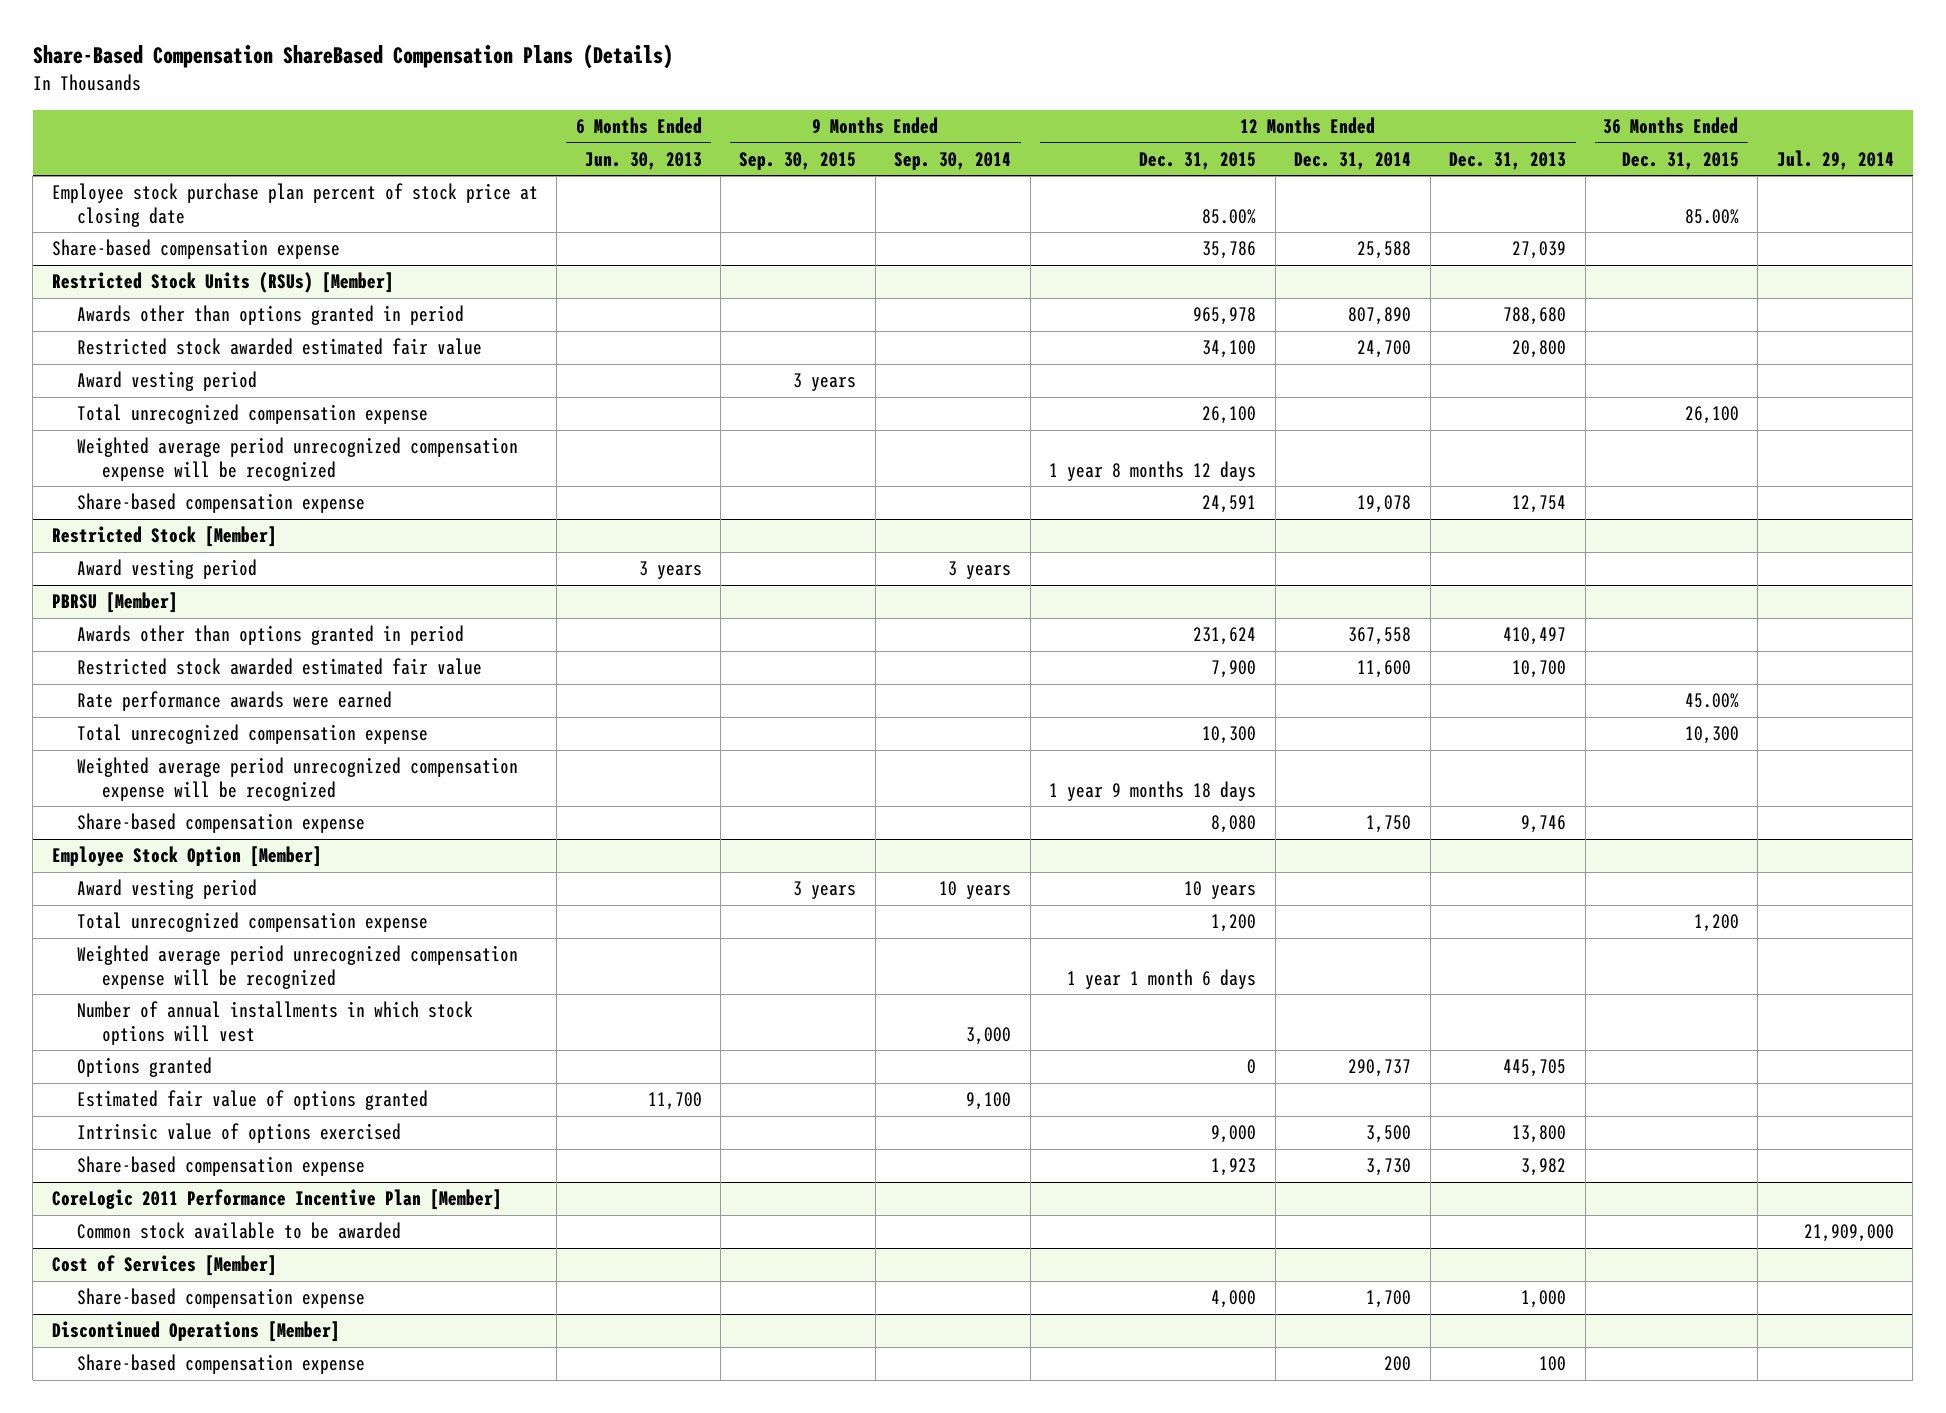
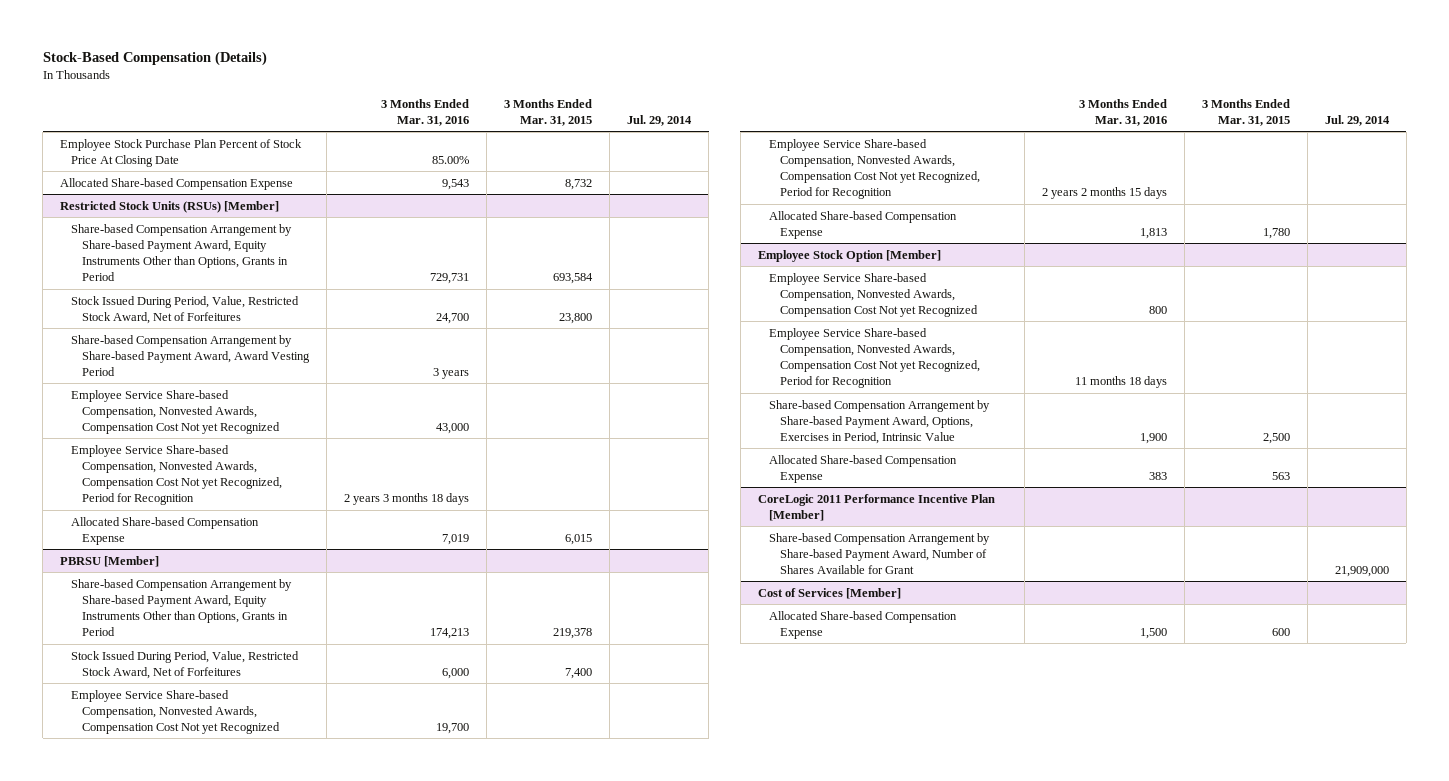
- Share-Based Compensation ShareBased Compensation Plans (Details)
+ Stock-Based Compensation (Details)
- | 6 Months Ended Jun. 30, 2013 | 9 Months Ended Sep. 30, 2015 | 9 Months Ended Sep. 30, 2014 | 12 Months Ended Dec. 31, 2015 | 12 Months Ended Dec. 31, 2014 | 12 Months Ended Dec. 31, 2013 | 36 Months Ended Dec. 31, 2015 | Jul. 29, 2014
+ | 3 Months Ended Mar. 31, 2016 | 3 Months Ended Mar. 31, 2015 | Jul. 29, 2014
- Employee stock purchase plan percent of stock price at closing date | | | | 85.00% | | | 85.00% |
- Share-based compensation expense | | | | 35,786 | 25,588 | 27,039 | |
+ Employee Stock Purchase Plan Percent of Stock Price At Closing Date | 85.00% | |
+ Allocated Share-based Compensation Expense | 9,543 | 8,732 |
@ Restricted Stock Units (RSUs) [Member]
- Awards other than options granted in period | | | | 965,978 | 807,890 | 788,680 | |
- Restricted stock awarded estimated fair value | | | | 34,100 | 24,700 | 20,800 | |
- Award vesting period | | 3 years | | | | | |
- Total unrecognized compensation expense | | | | 26,100 | | | 26,100 |
- Weighted average period unrecognized compensation expense will be recognized | | | | 1 year 8 months 12 days | | | |
- Share-based compensation expense | | | | 24,591 | 19,078 | 12,754 | |
- Restricted Stock [Member]
- Award vesting period | 3 years | | 3 years | | | | |
@ Restricted Stock Units (RSUs) [Member]
+ Share-based Compensation Arrangement by Share-based Payment Award, Equity Instruments Other than Options, Grants in Period | 729,731 | 693,584 |
+ Stock Issued During Period, Value, Restricted Stock Award, Net of Forfeitures | 24,700 | 23,800 |
+ Share-based Compensation Arrangement by Share-based Payment Award, Award Vesting Period | 3 years | |
+ Employee Service Share-based Compensation, Nonvested Awards, Compensation Cost Not yet Recognized | 43,000 | |
+ Employee Service Share-based Compensation, Nonvested Awards, Compensation Cost Not yet Recognized, Period for Recognition | 2 years 3 months 18 days | |
+ Allocated Share-based Compensation Expense | 7,019 | 6,015 |
@ PBRSU [Member]
- Awards other than options granted in period | | | | 231,624 | 367,558 | 410,497 | |
- Restricted stock awarded estimated fair value | | | | 7,900 | 11,600 | 10,700 | |
- Rate performance awards were earned | | | | | | | 45.00% |
- Total unrecognized compensation expense | | | | 10,300 | | | 10,300 |
- Weighted average period unrecognized compensation expense will be recognized | | | | 1 year 9 months 18 days | | | |
- Share-based compensation expense | | | | 8,080 | 1,750 | 9,746 | |
+ Share-based Compensation Arrangement by Share-based Payment Award, Equity Instruments Other than Options, Grants in Period | 174,213 | 219,378 |
+ Stock Issued During Period, Value, Restricted Stock Award, Net of Forfeitures | 6,000 | 7,400 |
+ Employee Service Share-based Compensation, Nonvested Awards, Compensation Cost Not yet Recognized | 19,700 | |
+ Employee Service Share-based Compensation, Nonvested Awards, Compensation Cost Not yet Recognized, Period for Recognition | 2 years 2 months 15 days | |
+ Allocated Share-based Compensation Expense | 1,813 | 1,780 |
@ Employee Stock Option [Member]
- Award vesting period | | 3 years | 10 years | 10 years | | | |
- Total unrecognized compensation expense | | | | 1,200 | | | 1,200 |
- Weighted average period unrecognized compensation expense will be recognized | | | | 1 year 1 month 6 days | | | |
- Number of annual installments in which stock options will vest | | | 3,000 | | | | |
- Options granted | | | | 0 | 290,737 | 445,705 | |
- Estimated fair value of options granted | 11,700 | | 9,100 | | | | |
- Intrinsic value of options exercised | | | | 9,000 | 3,500 | 13,800 | |
- Share-based compensation expense | | | | 1,923 | 3,730 | 3,982 | |
+ Employee Service Share-based Compensation, Nonvested Awards, Compensation Cost Not yet Recognized | 800 | |
+ Employee Service Share-based Compensation, Nonvested Awards, Compensation Cost Not yet Recognized, Period for Recognition | 11 months 18 days | |
+ Share-based Compensation Arrangement by Share-based Payment Award, Options, Exercises in Period, Intrinsic Value | 1,900 | 2,500 |
+ Allocated Share-based Compensation Expense | 383 | 563 |
@ CoreLogic 2011 Performance Incentive Plan [Member]
- Common stock available to be awarded | | | | | | | | 21,909,000
+ Share-based Compensation Arrangement by Share-based Payment Award, Number of Shares Available for Grant | | | 21,909,000
@ Cost of Services [Member]
- Share-based compensation expense | | | | 4,000 | 1,700 | 1,000 | |
- Discontinued Operations [Member]
- Share-based compensation expense | | | | | 200 | 100 | |
@ Cost of Services [Member]
+ Allocated Share-based Compensation Expense | 1,500 | 600 |

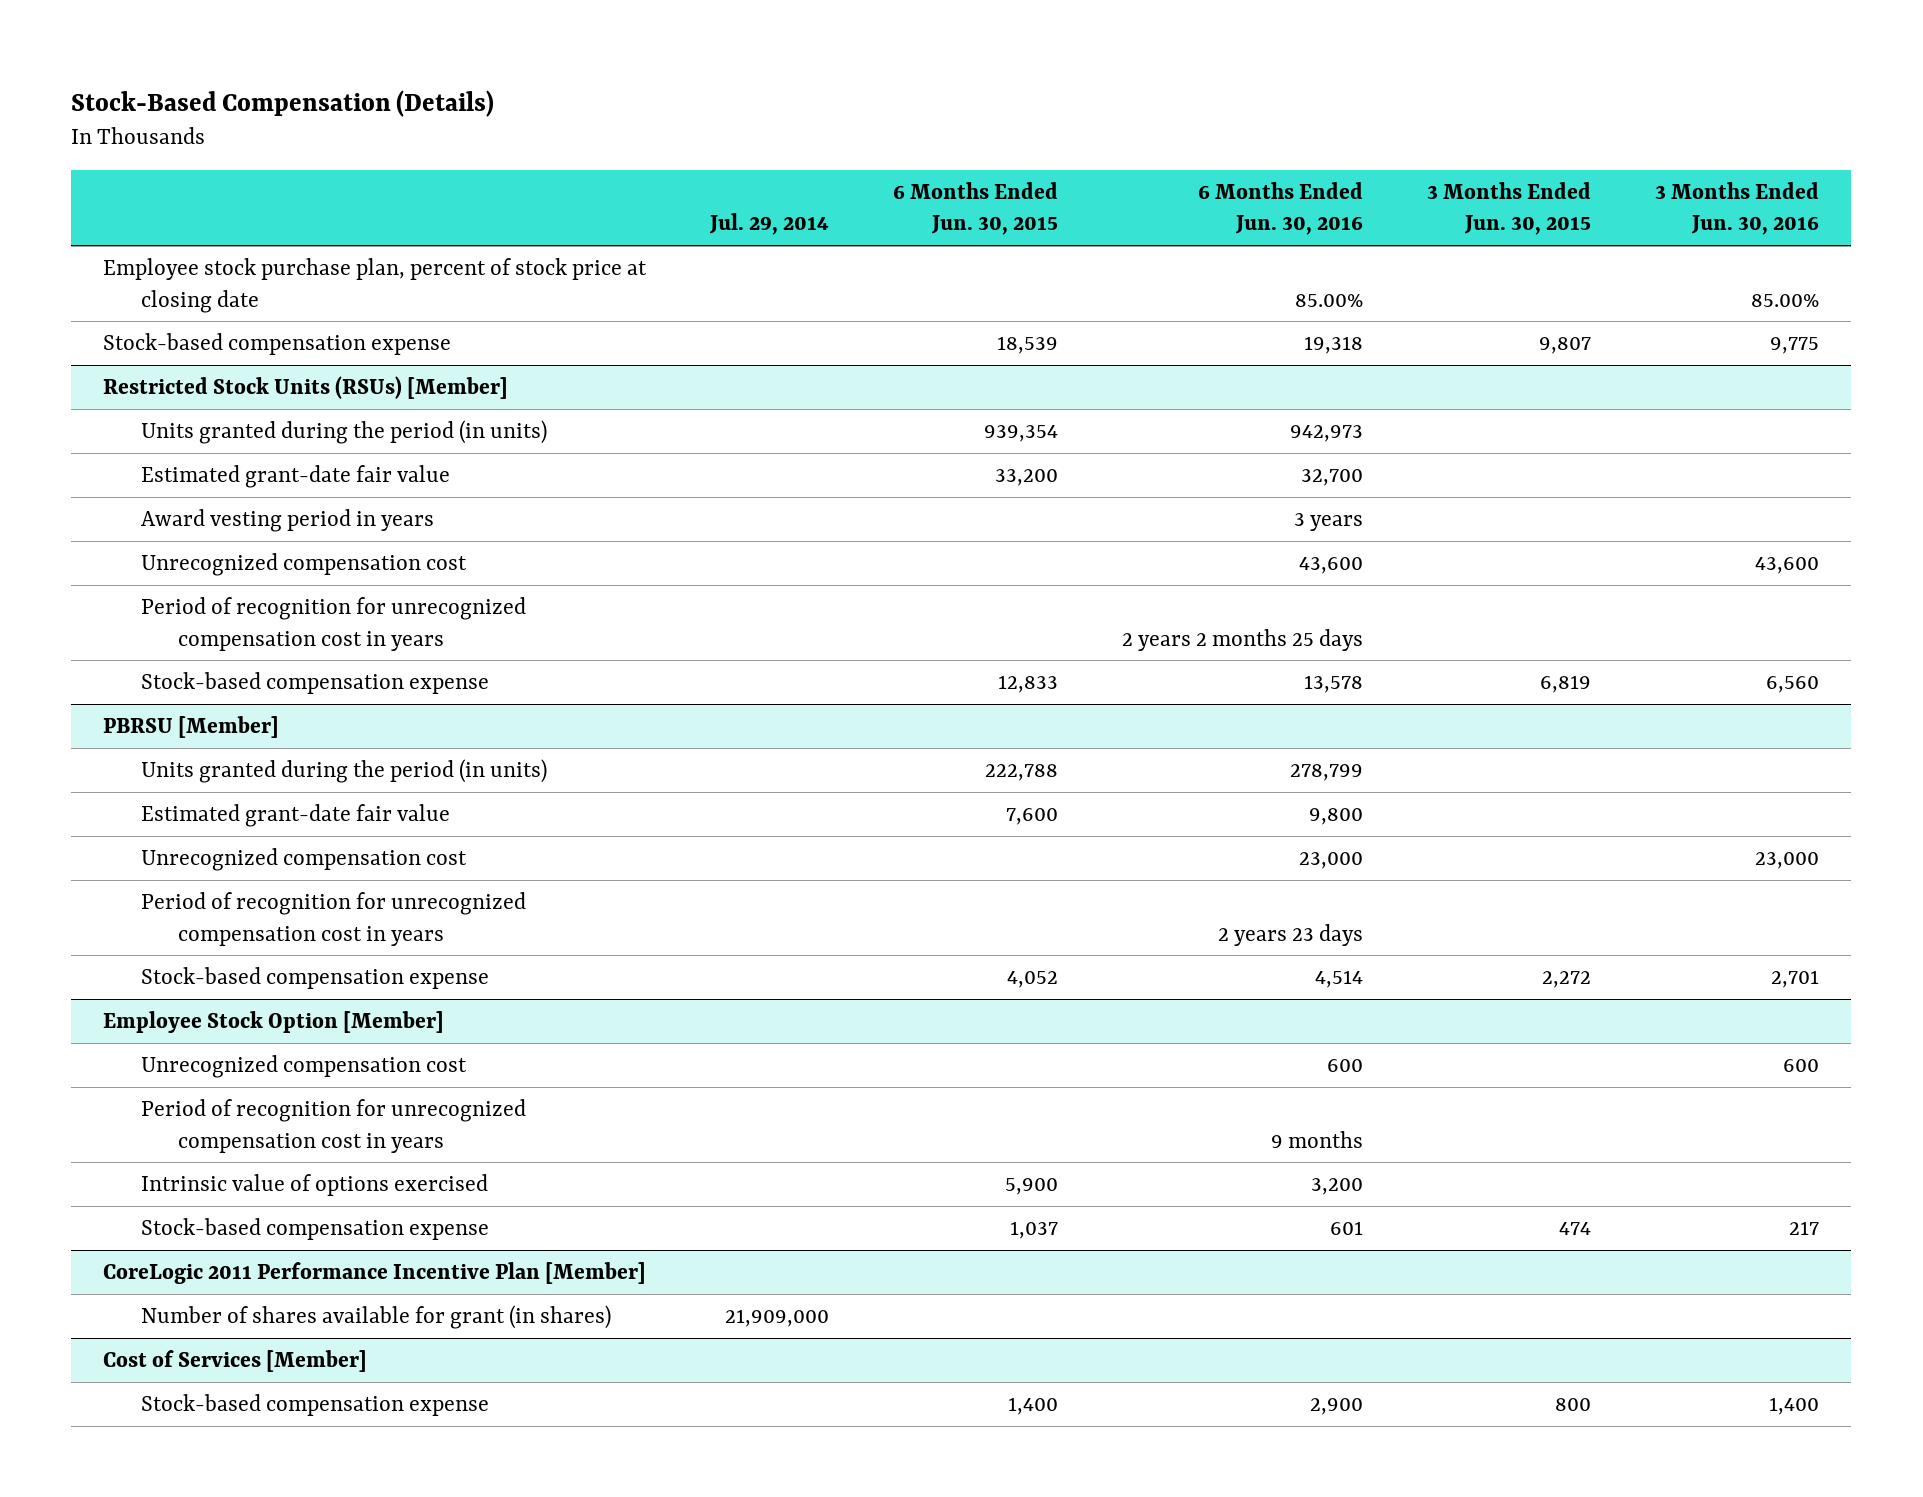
- | 3 Months Ended Mar. 31, 2016 | 3 Months Ended Mar. 31, 2015 | Jul. 29, 2014
+ | Jul. 29, 2014 | 6 Months Ended Jun. 30, 2015 | 6 Months Ended Jun. 30, 2016 | 3 Months Ended Jun. 30, 2015 | 3 Months Ended Jun. 30, 2016
- Employee Stock Purchase Plan Percent of Stock Price At Closing Date | 85.00% | |
- Allocated Share-based Compensation Expense | 9,543 | 8,732 |
+ Employee stock purchase plan, percent of stock price at closing date | | | 85.00% | | 85.00%
+ Stock-based compensation expense | | 18,539 | 19,318 | 9,807 | 9,775
@ Restricted Stock Units (RSUs) [Member]
- Share-based Compensation Arrangement by Share-based Payment Award, Equity Instruments Other than Options, Grants in Period | 729,731 | 693,584 |
- Stock Issued During Period, Value, Restricted Stock Award, Net of Forfeitures | 24,700 | 23,800 |
- Share-based Compensation Arrangement by Share-based Payment Award, Award Vesting Period | 3 years | |
- Employee Service Share-based Compensation, Nonvested Awards, Compensation Cost Not yet Recognized | 43,000 | |
- Employee Service Share-based Compensation, Nonvested Awards, Compensation Cost Not yet Recognized, Period for Recognition | 2 years 3 months 18 days | |
- Allocated Share-based Compensation Expense | 7,019 | 6,015 |
+ Units granted during the period (in units) | | 939,354 | 942,973 | |
+ Estimated grant-date fair value | | 33,200 | 32,700 | |
+ Award vesting period in years | | | 3 years | |
+ Unrecognized compensation cost | | | 43,600 | | 43,600
+ Period of recognition for unrecognized compensation cost in years | | | 2 years 2 months 25 days | |
+ Stock-based compensation expense | | 12,833 | 13,578 | 6,819 | 6,560
@ PBRSU [Member]
- Share-based Compensation Arrangement by Share-based Payment Award, Equity Instruments Other than Options, Grants in Period | 174,213 | 219,378 |
- Stock Issued During Period, Value, Restricted Stock Award, Net of Forfeitures | 6,000 | 7,400 |
- Employee Service Share-based Compensation, Nonvested Awards, Compensation Cost Not yet Recognized | 19,700 | |
- Employee Service Share-based Compensation, Nonvested Awards, Compensation Cost Not yet Recognized, Period for Recognition | 2 years 2 months 15 days | |
- Allocated Share-based Compensation Expense | 1,813 | 1,780 |
+ Units granted during the period (in units) | | 222,788 | 278,799 | |
+ Estimated grant-date fair value | | 7,600 | 9,800 | |
+ Unrecognized compensation cost | | | 23,000 | | 23,000
+ Period of recognition for unrecognized compensation cost in years | | | 2 years 23 days | |
+ Stock-based compensation expense | | 4,052 | 4,514 | 2,272 | 2,701
@ Employee Stock Option [Member]
- Employee Service Share-based Compensation, Nonvested Awards, Compensation Cost Not yet Recognized | 800 | |
- Employee Service Share-based Compensation, Nonvested Awards, Compensation Cost Not yet Recognized, Period for Recognition | 11 months 18 days | |
- Share-based Compensation Arrangement by Share-based Payment Award, Options, Exercises in Period, Intrinsic Value | 1,900 | 2,500 |
- Allocated Share-based Compensation Expense | 383 | 563 |
+ Unrecognized compensation cost | | | 600 | | 600
+ Period of recognition for unrecognized compensation cost in years | | | 9 months | |
+ Intrinsic value of options exercised | | 5,900 | 3,200 | |
+ Stock-based compensation expense | | 1,037 | 601 | 474 | 217
@ CoreLogic 2011 Performance Incentive Plan [Member]
- Share-based Compensation Arrangement by Share-based Payment Award, Number of Shares Available for Grant | | | 21,909,000
+ Number of shares available for grant (in shares) | 21,909,000 | | | |
@ Cost of Services [Member]
- Allocated Share-based Compensation Expense | 1,500 | 600 |
+ Stock-based compensation expense | | 1,400 | 2,900 | 800 | 1,400

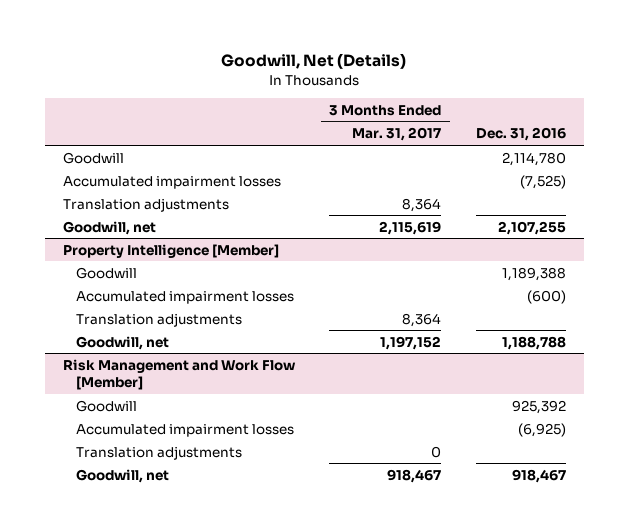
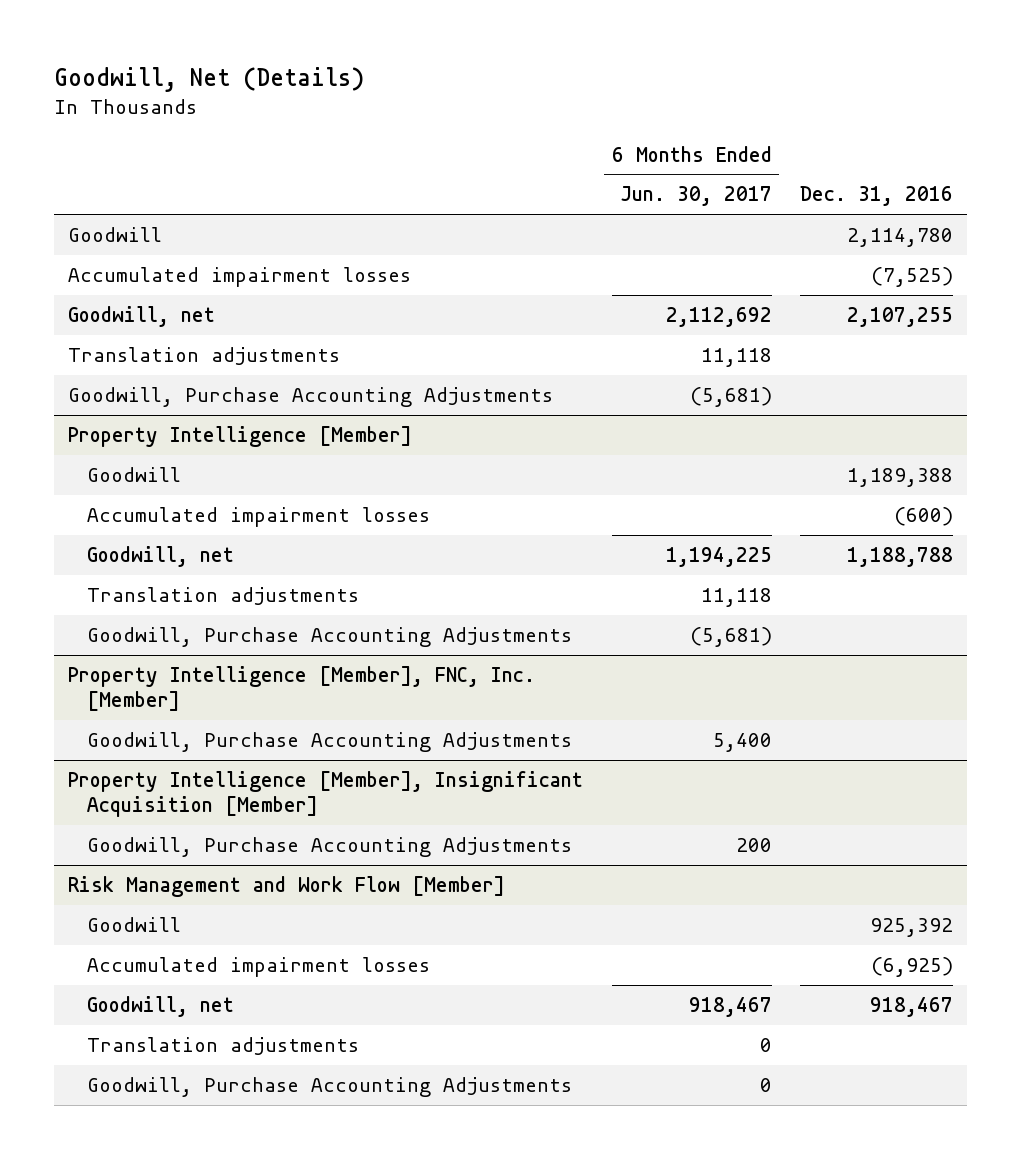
- | 3 Months Ended Mar. 31, 2017 | Dec. 31, 2016
+ | 6 Months Ended Jun. 30, 2017 | Dec. 31, 2016
moved down: Translation adjustments | 11,118 |
+ Goodwill, Purchase Accounting Adjustments | (5,681) |
@ Property Intelligence [Member]
moved down: Translation adjustments | 11,118 |
+ Goodwill, Purchase Accounting Adjustments | (5,681) |
+ Property Intelligence [Member], FNC, Inc. [Member]
+ Goodwill, Purchase Accounting Adjustments | 5,400 |
+ Property Intelligence [Member], Insignificant Acquisition [Member]
+ Goodwill, Purchase Accounting Adjustments | 200 |
@ Risk Management and Work Flow [Member]
moved down: Translation adjustments | 0 |
+ Goodwill, Purchase Accounting Adjustments | 0 |

